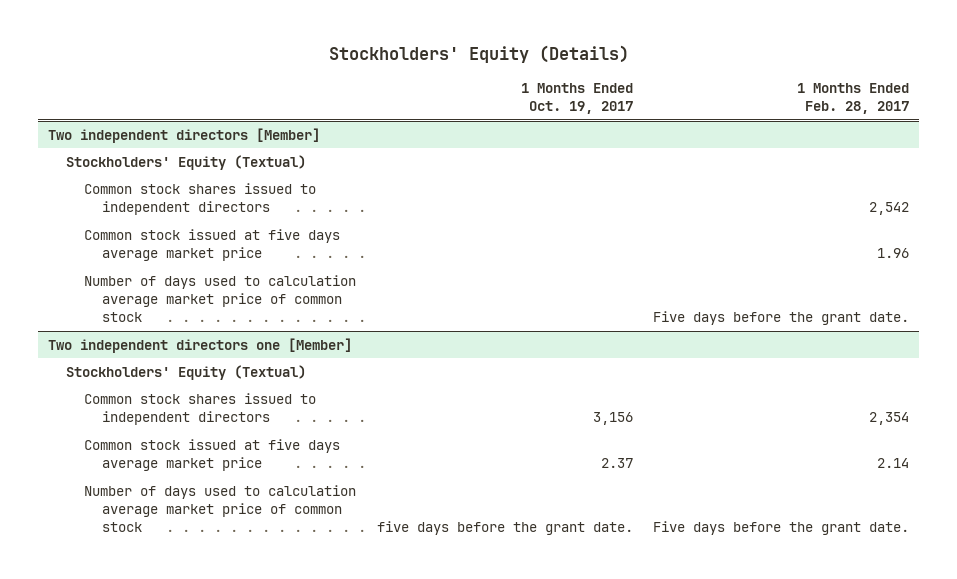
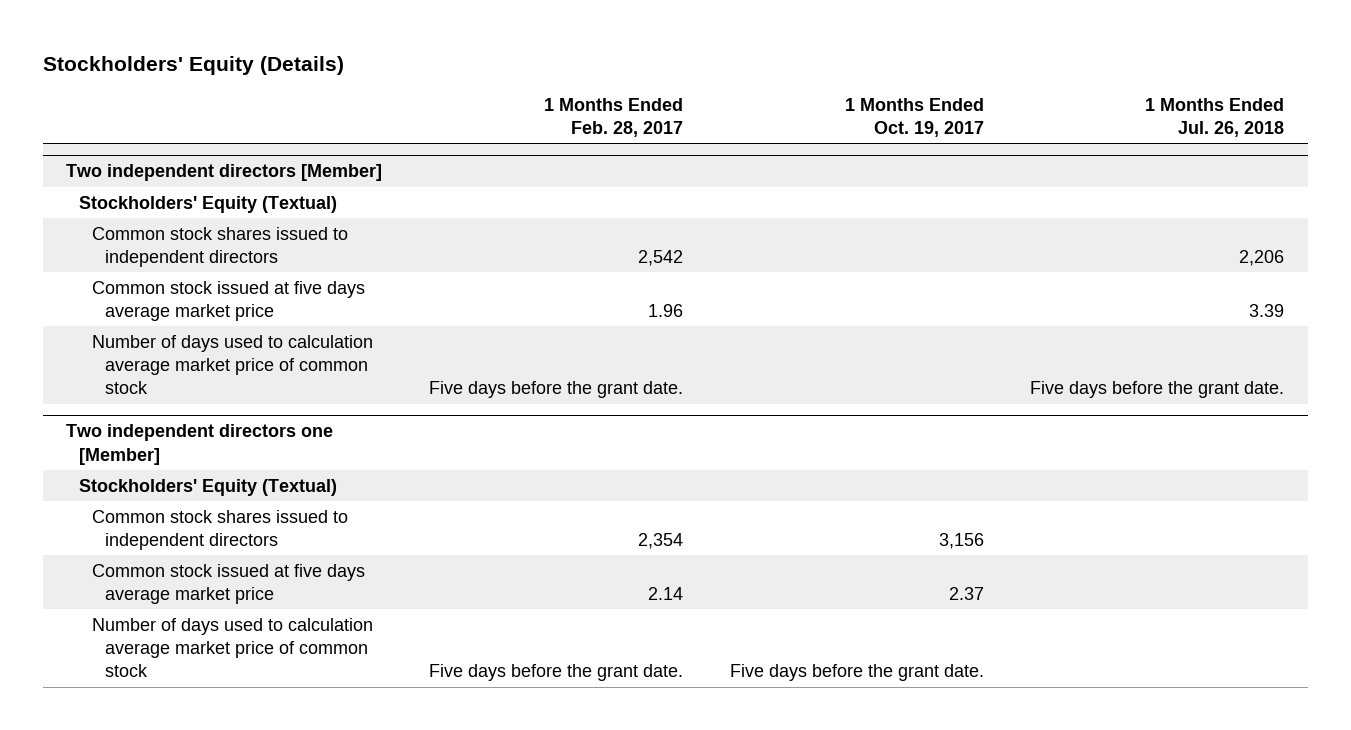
- | 1 Months Ended Oct. 19, 2017 | 1 Months Ended Feb. 28, 2017
+ | 1 Months Ended Feb. 28, 2017 | 1 Months Ended Oct. 19, 2017 | 1 Months Ended Jul. 26, 2018
@ Two independent directors one [Member]
- Number of days used to calculation average market price of common stock | five days before the grant date. | Five days before the grant date.
+ Number of days used to calculation average market price of common stock | Five days before the grant date. | Five days before the grant date. |

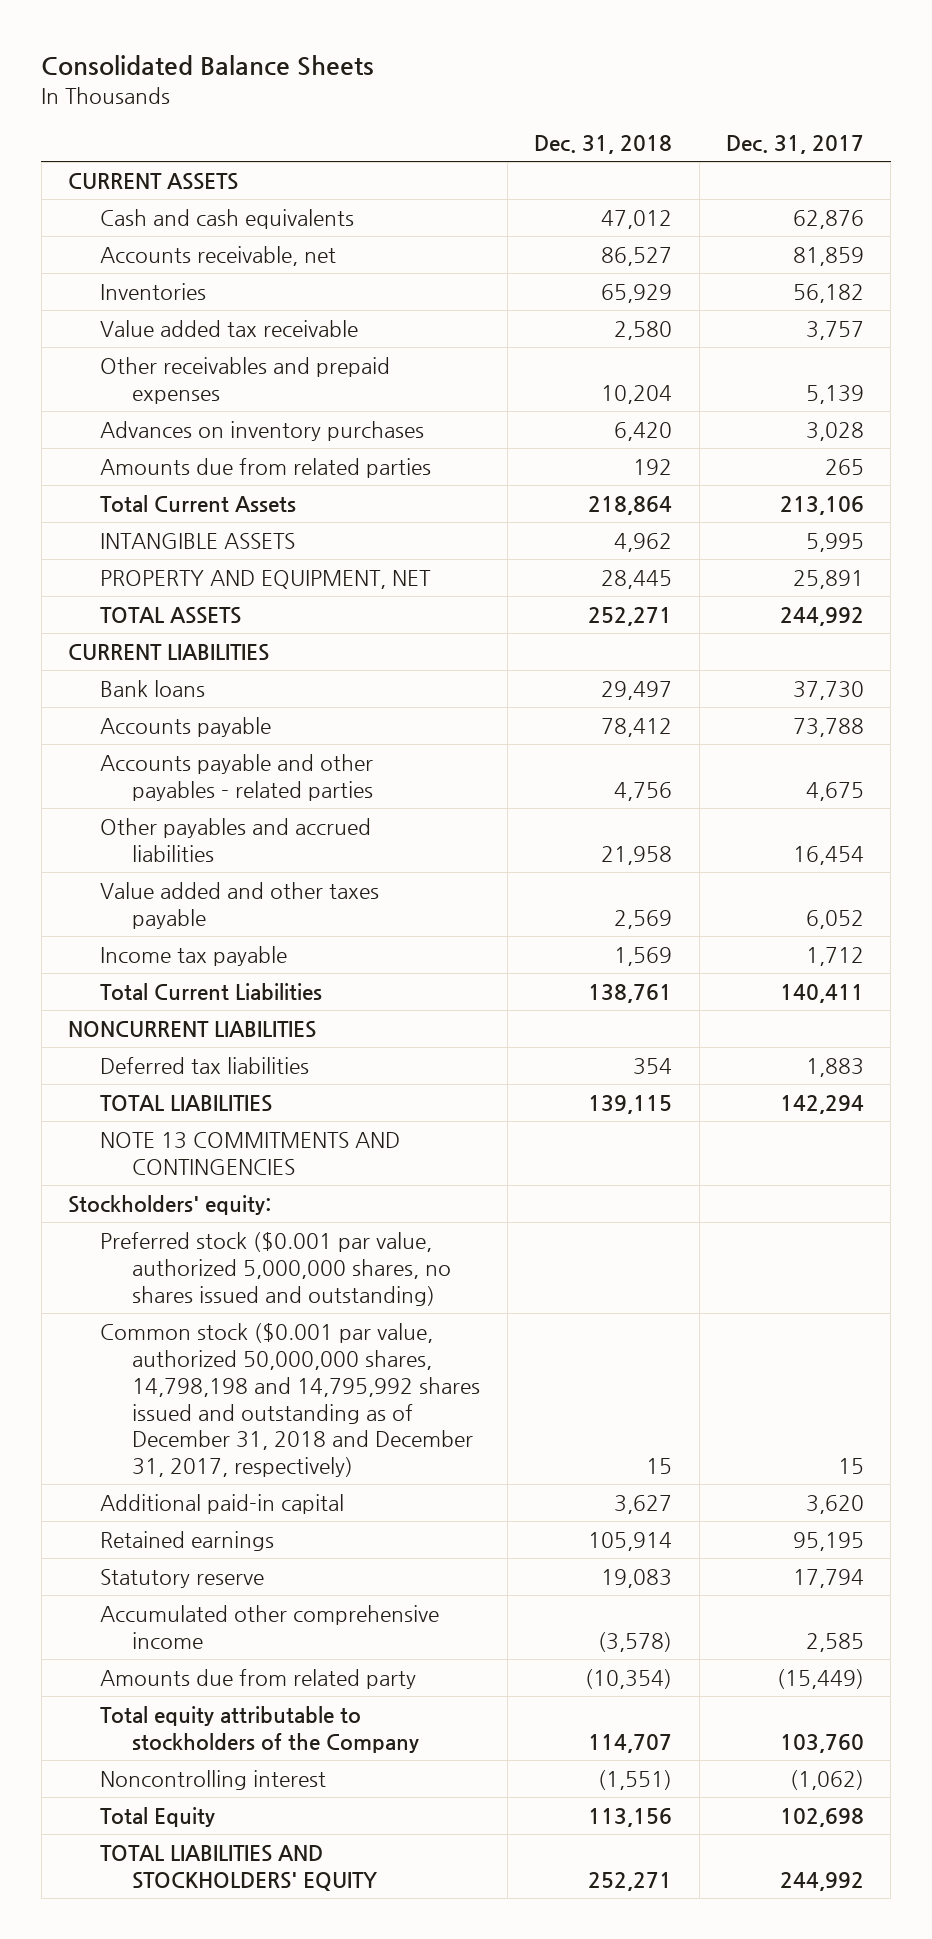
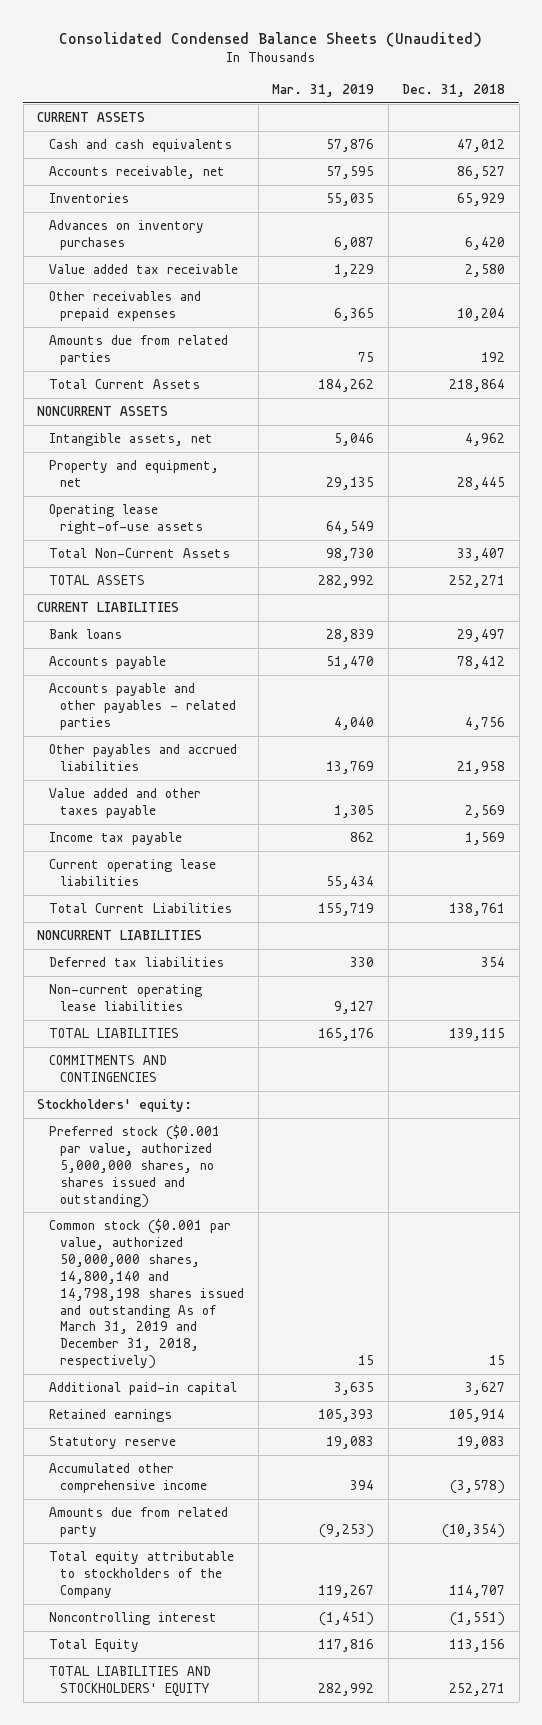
- Consolidated Balance Sheets
+ Consolidated Condensed Balance Sheets (Unaudited)
- | Dec. 31, 2018 | Dec. 31, 2017
+ | Mar. 31, 2019 | Dec. 31, 2018
moved up: Advances on inventory purchases | 6,087 | 6,420
- INTANGIBLE ASSETS | 4,962 | 5,995
- PROPERTY AND EQUIPMENT, NET | 28,445 | 25,891
+ NONCURRENT ASSETS
+ Intangible assets, net | 5,046 | 4,962
+ Property and equipment, net | 29,135 | 28,445
+ Operating lease right-of-use assets | 64,549 |
+ Total Non-Current Assets | 98,730 | 33,407
+ Current operating lease liabilities | 55,434 |
+ Non-current operating lease liabilities | 9,127 |
- NOTE 13 COMMITMENTS AND CONTINGENCIES
+ COMMITMENTS AND CONTINGENCIES
- Common stock ($0.001 par value, authorized 50,000,000 shares, 14,798,198 and 14,795,992 shares issued and outstanding as of December 31, 2018 and December 31, 2017, respectively) | 15 | 15
+ Common stock ($0.001 par value, authorized 50,000,000 shares, 14,800,140 and 14,798,198 shares issued and outstanding As of March 31, 2019 and December 31, 2018, respectively) | 15 | 15

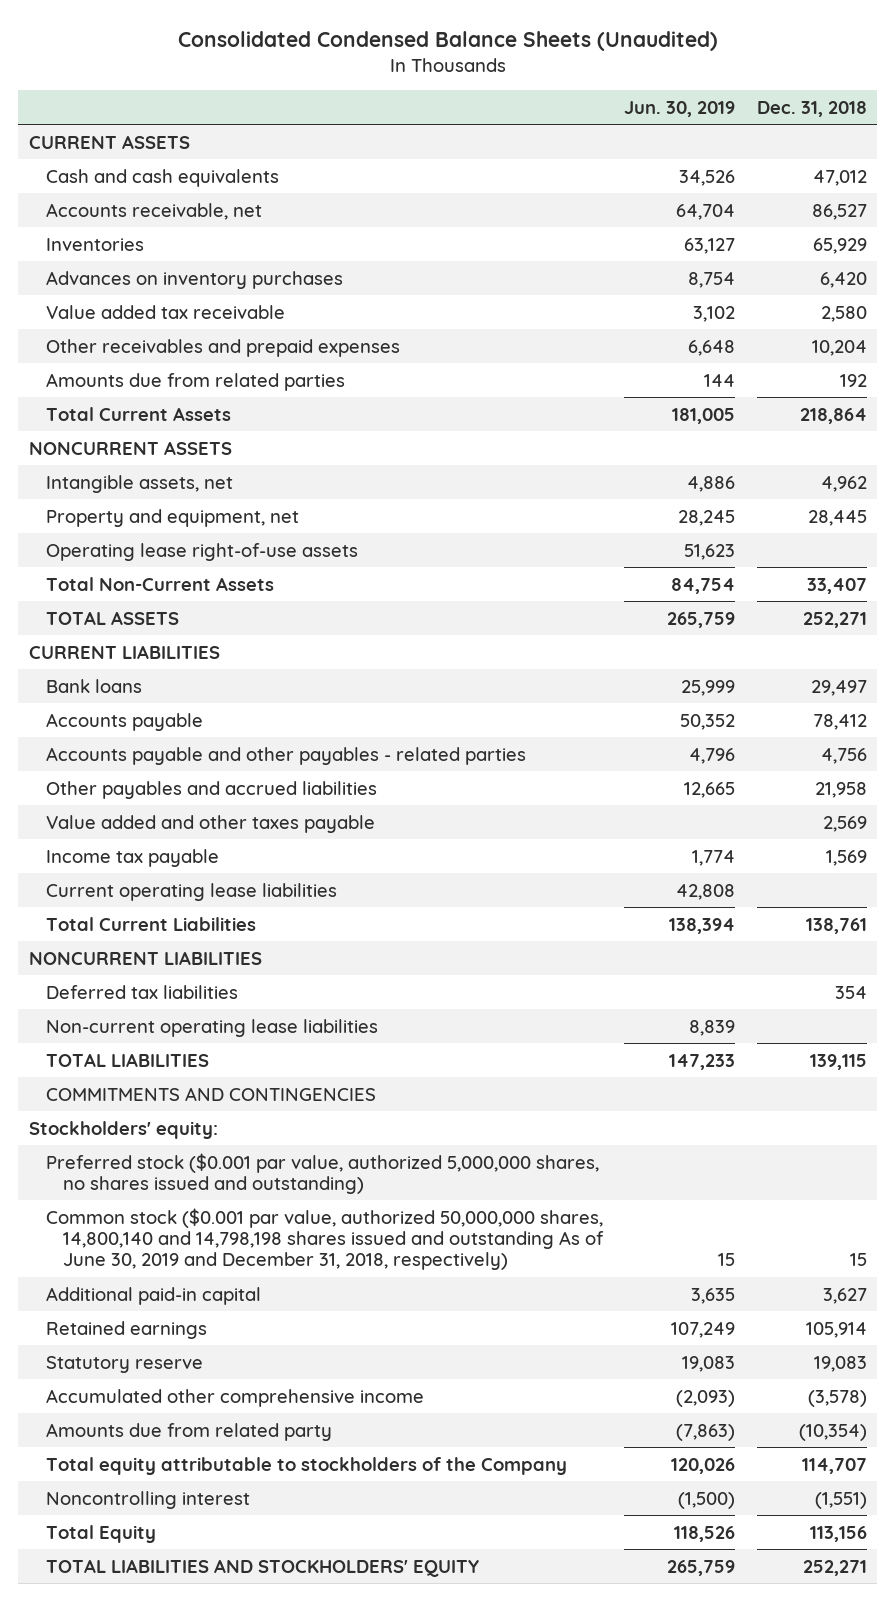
- | Mar. 31, 2019 | Dec. 31, 2018
+ | Jun. 30, 2019 | Dec. 31, 2018
- Common stock ($0.001 par value, authorized 50,000,000 shares, 14,800,140 and 14,798,198 shares issued and outstanding As of March 31, 2019 and December 31, 2018, respectively) | 15 | 15
+ Common stock ($0.001 par value, authorized 50,000,000 shares, 14,800,140 and 14,798,198 shares issued and outstanding As of June 30, 2019 and December 31, 2018, respectively) | 15 | 15

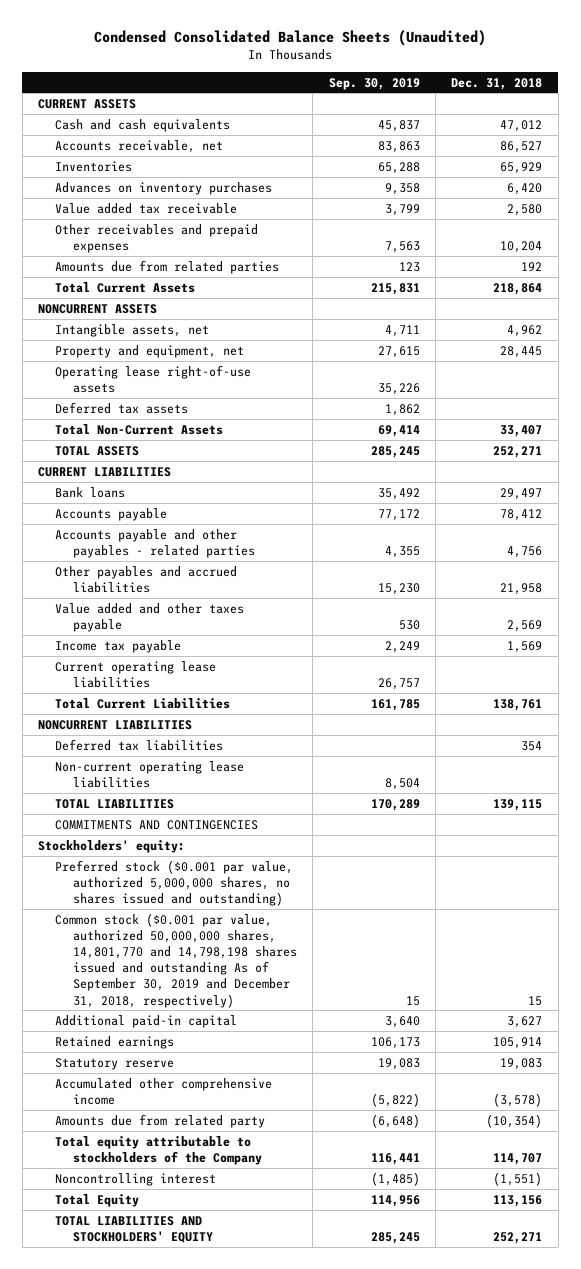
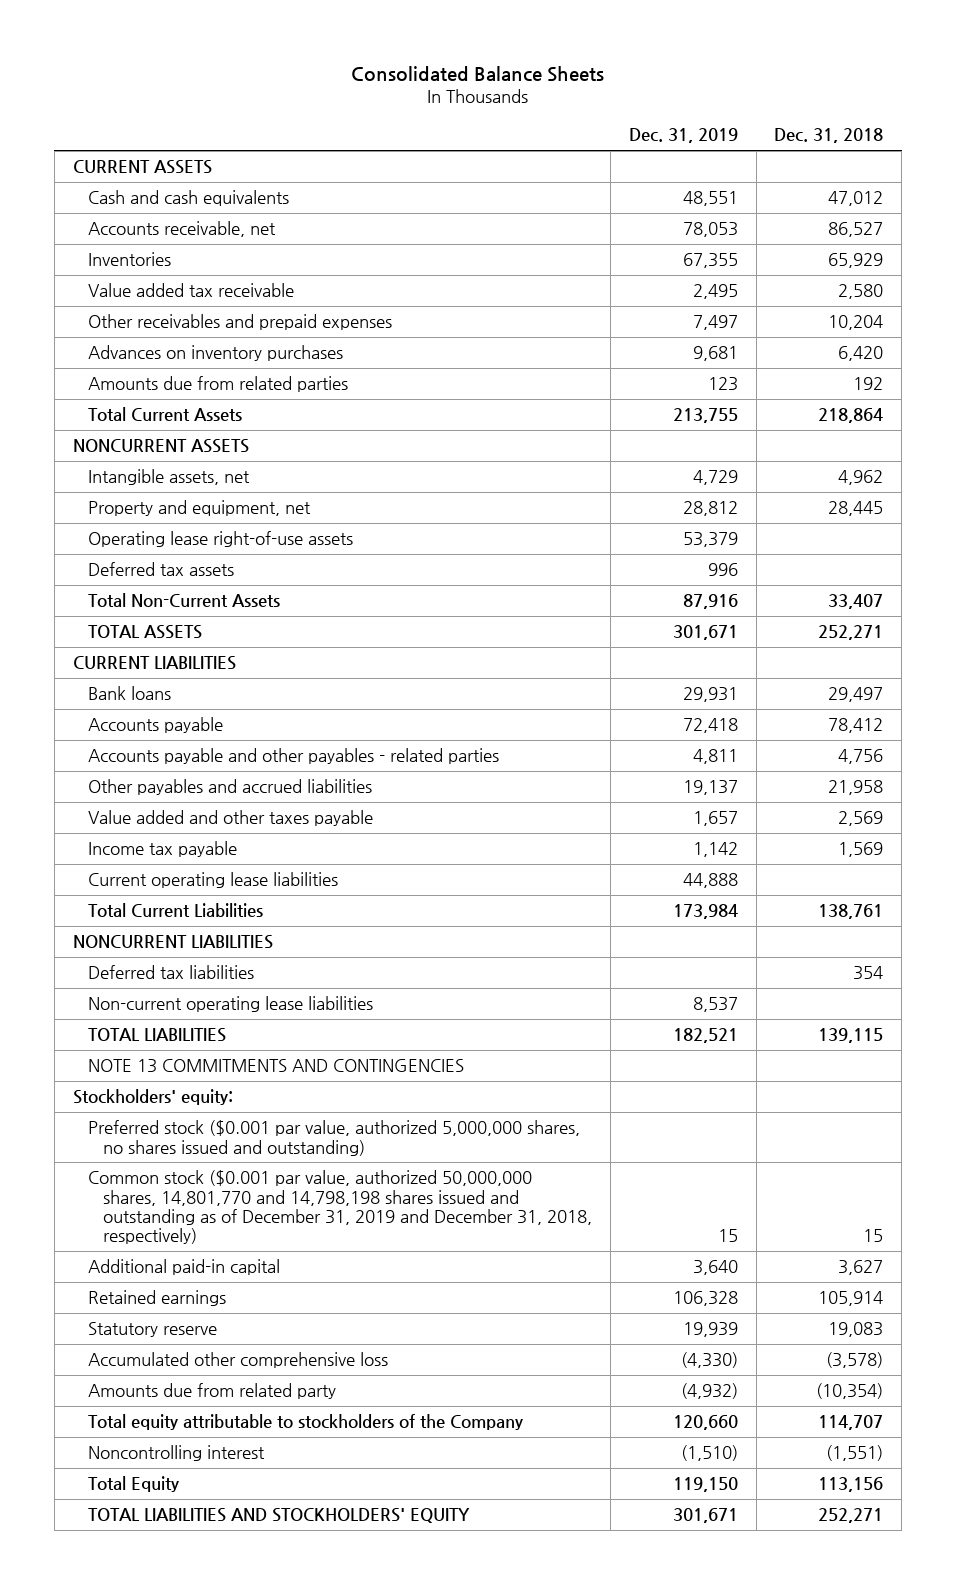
- Condensed Consolidated Balance Sheets (Unaudited)
+ Consolidated Balance Sheets
- | Sep. 30, 2019 | Dec. 31, 2018
+ | Dec. 31, 2019 | Dec. 31, 2018
moved down: Advances on inventory purchases | 9,681 | 6,420
- COMMITMENTS AND CONTINGENCIES
+ NOTE 13 COMMITMENTS AND CONTINGENCIES
- Common stock ($0.001 par value, authorized 50,000,000 shares, 14,801,770 and 14,798,198 shares issued and outstanding As of September 30, 2019 and December 31, 2018, respectively) | 15 | 15
+ Common stock ($0.001 par value, authorized 50,000,000 shares, 14,801,770 and 14,798,198 shares issued and outstanding as of December 31, 2019 and December 31, 2018, respectively) | 15 | 15
- Accumulated other comprehensive income | (5,822) | (3,578)
+ Accumulated other comprehensive loss | (4,330) | (3,578)

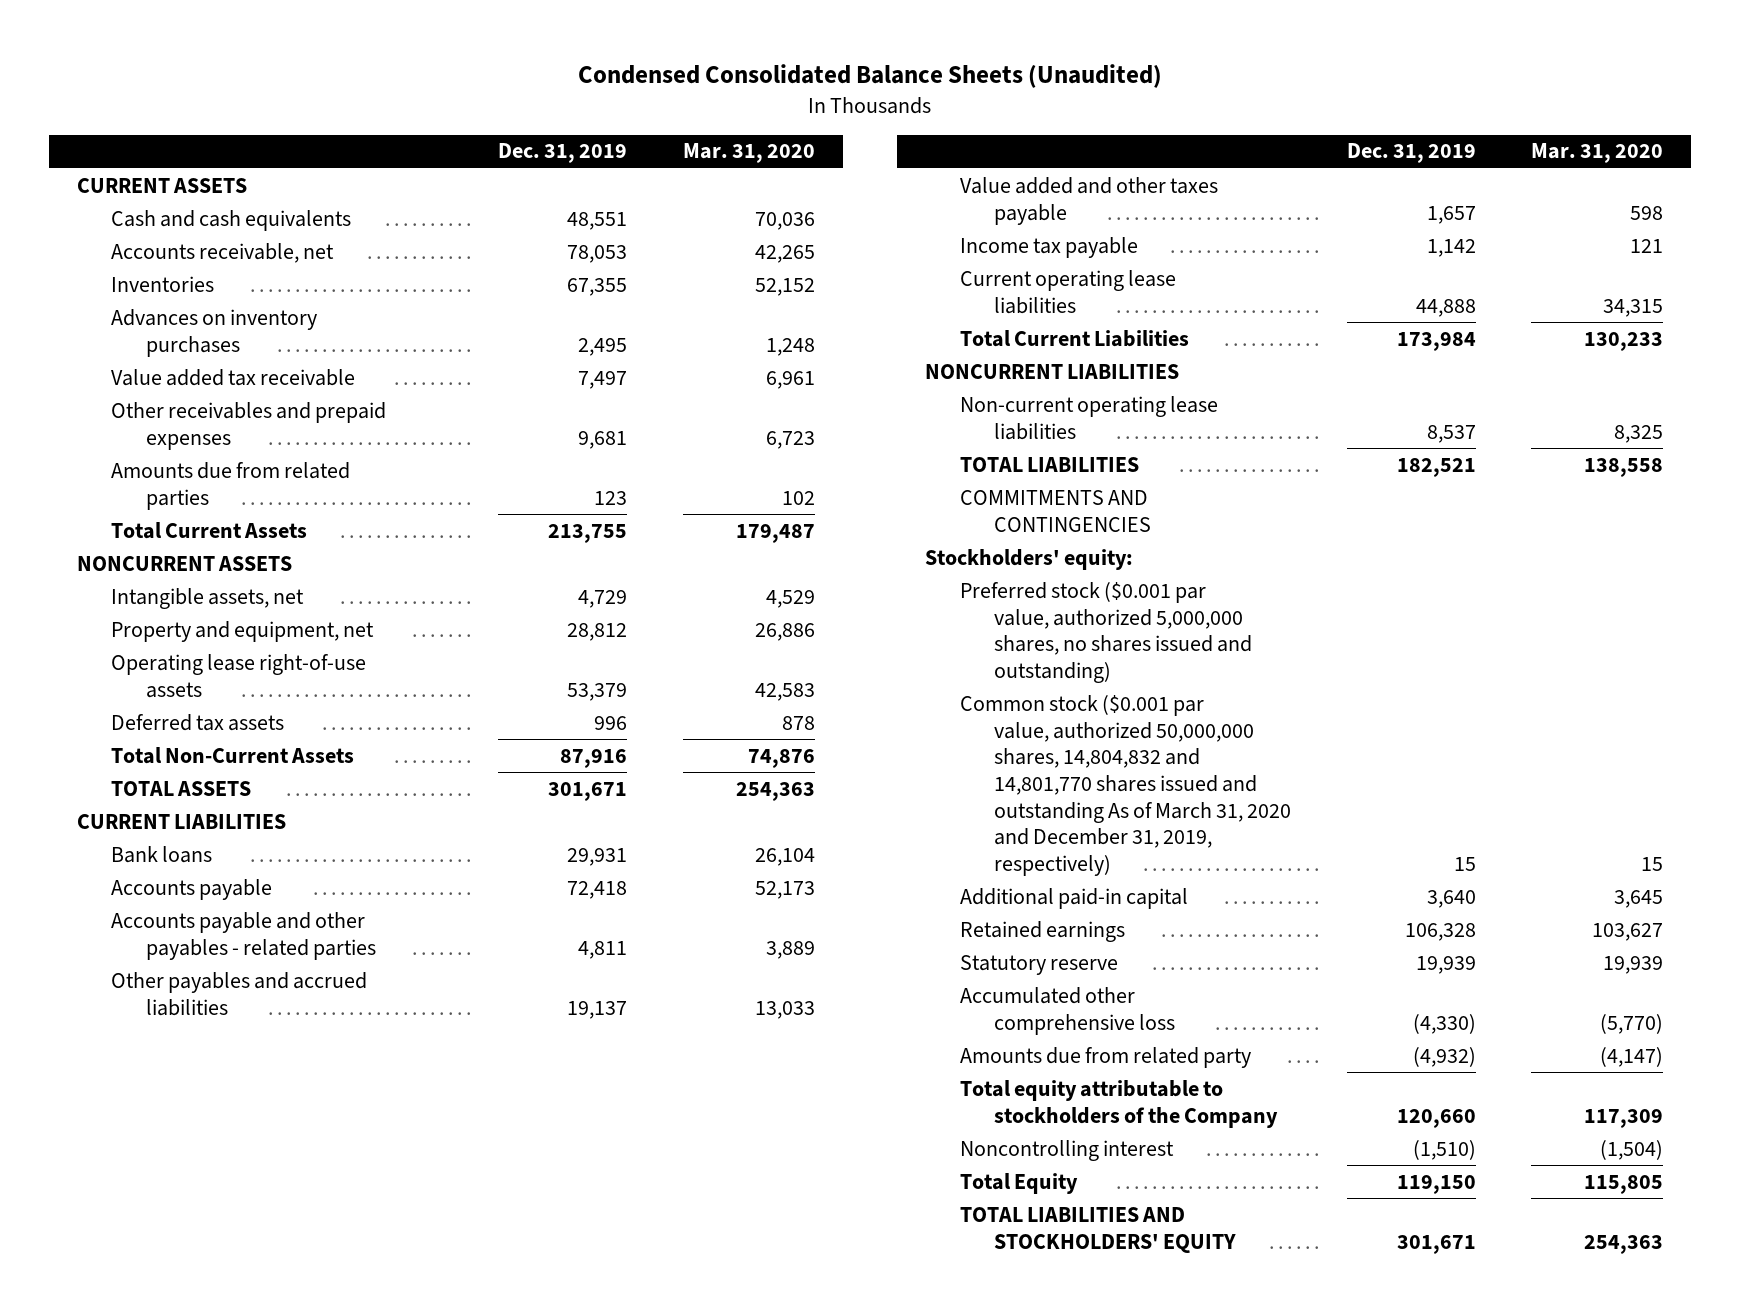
- Consolidated Balance Sheets
+ Condensed Consolidated Balance Sheets (Unaudited)
- | Dec. 31, 2019 | Dec. 31, 2018
+ | Dec. 31, 2019 | Mar. 31, 2020
- Value added tax receivable | 2,495 | 2,580
- Other receivables and prepaid expenses | 7,497 | 10,204
- Advances on inventory purchases | 9,681 | 6,420
+ Advances on inventory purchases | 2,495 | 1,248
+ Value added tax receivable | 7,497 | 6,961
+ Other receivables and prepaid expenses | 9,681 | 6,723
- Deferred tax liabilities | | 354
- NOTE 13 COMMITMENTS AND CONTINGENCIES
+ COMMITMENTS AND CONTINGENCIES
- Common stock ($0.001 par value, authorized 50,000,000 shares, 14,801,770 and 14,798,198 shares issued and outstanding as of December 31, 2019 and December 31, 2018, respectively) | 15 | 15
+ Common stock ($0.001 par value, authorized 50,000,000 shares, 14,804,832 and 14,801,770 shares issued and outstanding As of March 31, 2020 and December 31, 2019, respectively) | 15 | 15

